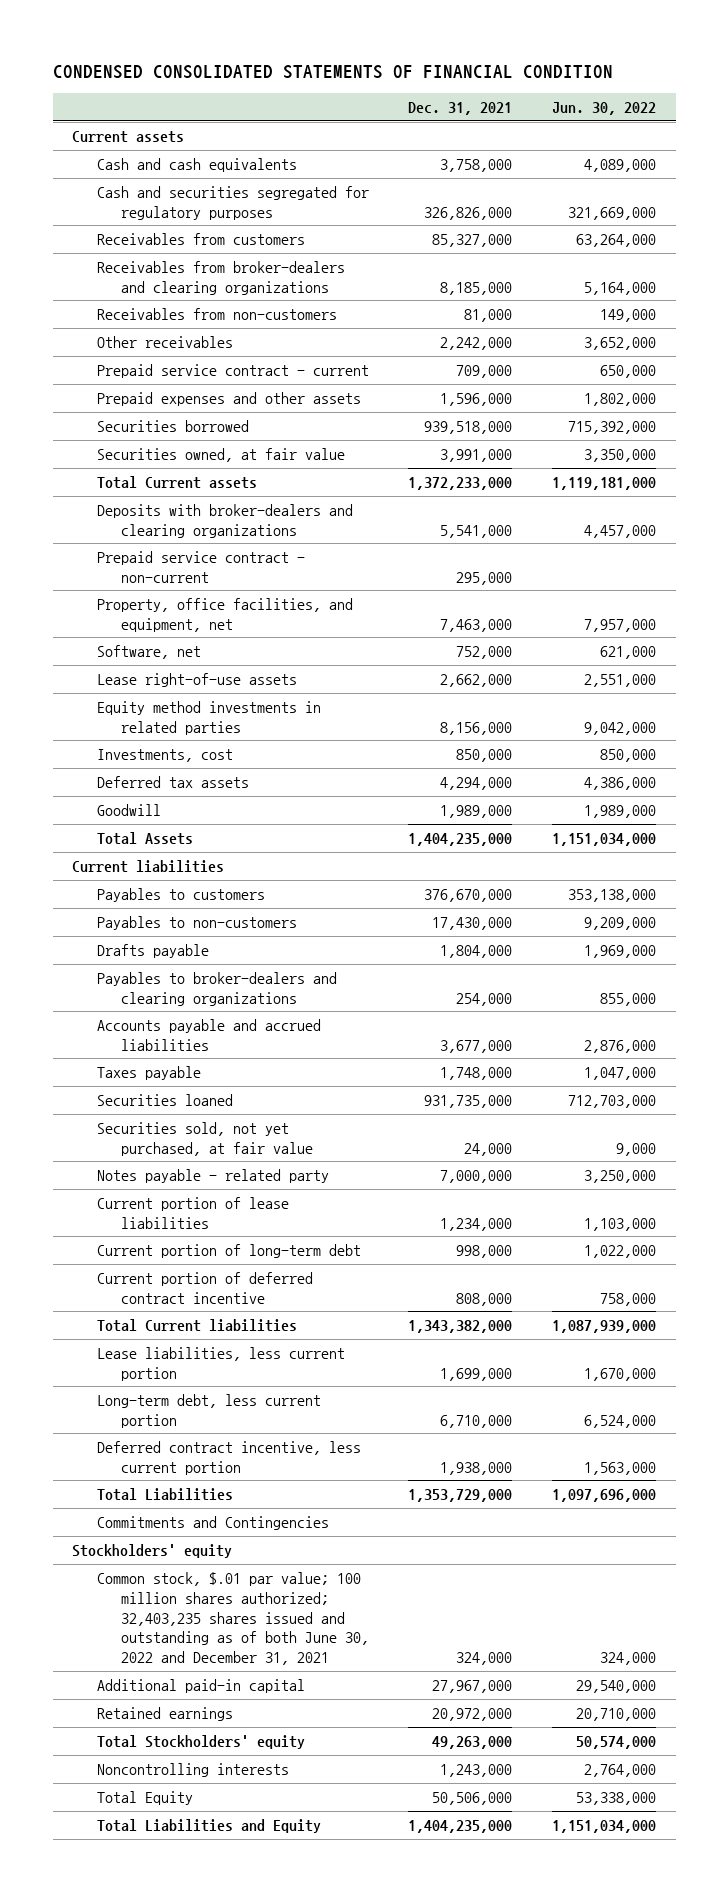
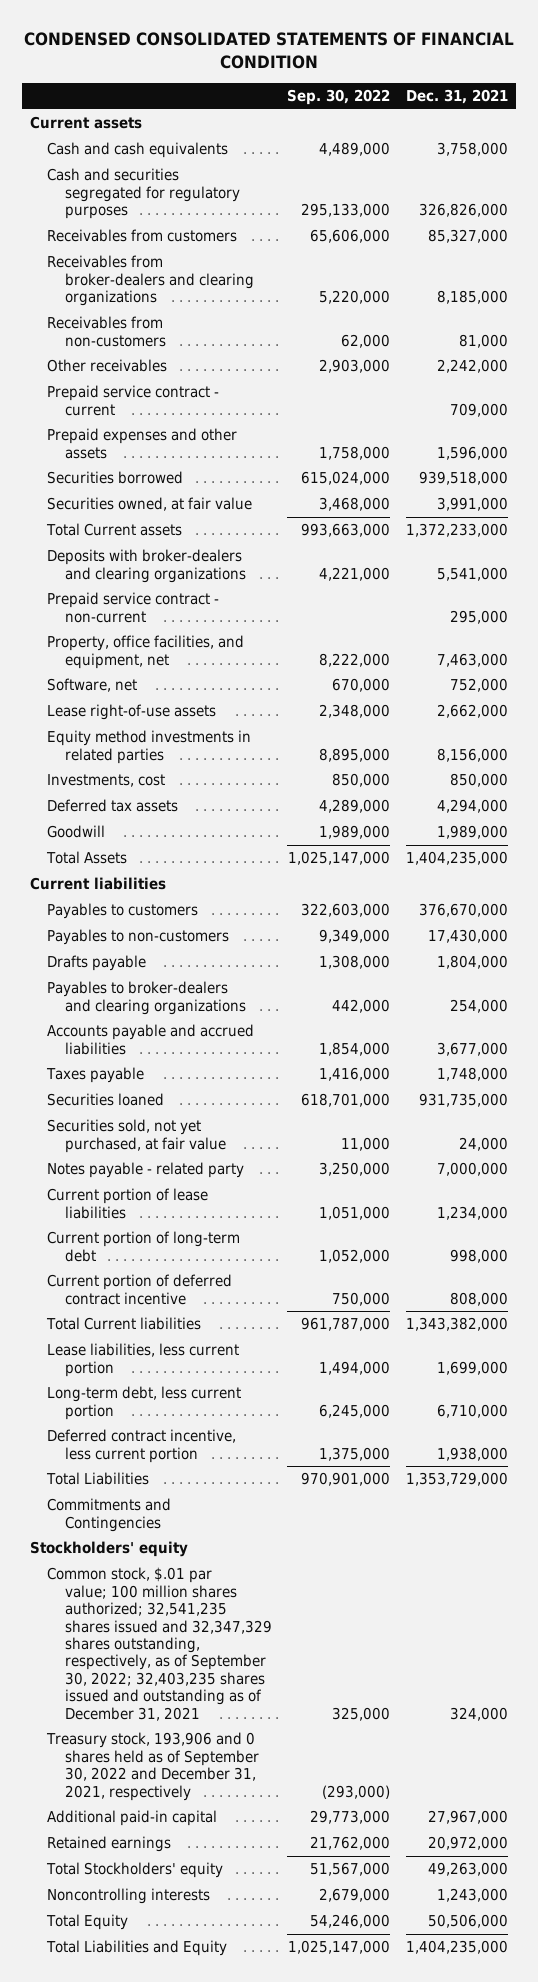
- | Dec. 31, 2021 | Jun. 30, 2022
+ | Sep. 30, 2022 | Dec. 31, 2021
- Common stock, $.01 par value; 100 million shares authorized; 32,403,235 shares issued and outstanding as of both June 30, 2022 and December 31, 2021 | 324,000 | 324,000
+ Common stock, $.01 par value; 100 million shares authorized; 32,541,235 shares issued and 32,347,329 shares outstanding, respectively, as of September 30, 2022; 32,403,235 shares issued and outstanding as of December 31, 2021 | 325,000 | 324,000
+ Treasury stock, 193,906 and 0 shares held as of September 30, 2022 and December 31, 2021, respectively | (293,000) |

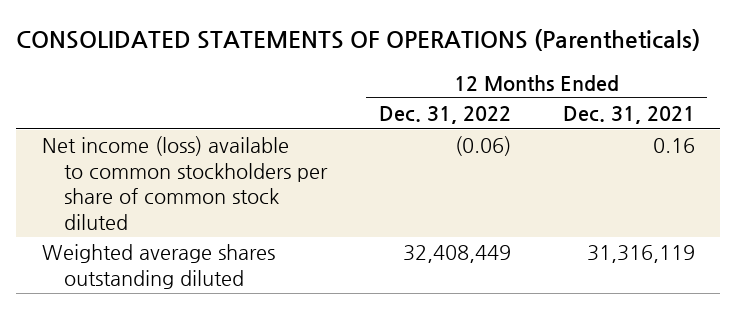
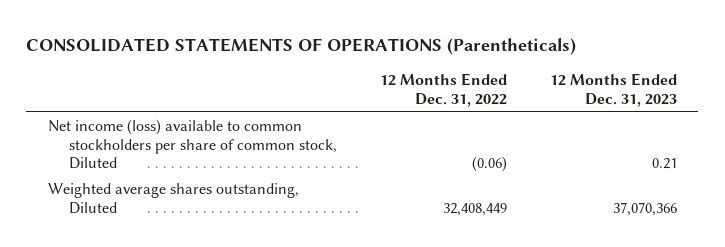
- | 12 Months Ended Dec. 31, 2022 | 12 Months Ended Dec. 31, 2021
+ | 12 Months Ended Dec. 31, 2022 | 12 Months Ended Dec. 31, 2023
- Net income (loss) available to common stockholders per share of common stock diluted | (0.06) | 0.16
- Weighted average shares outstanding diluted | 32,408,449 | 31,316,119
+ Net income (loss) available to common stockholders per share of common stock, Diluted | (0.06) | 0.21
+ Weighted average shares outstanding, Diluted | 32,408,449 | 37,070,366

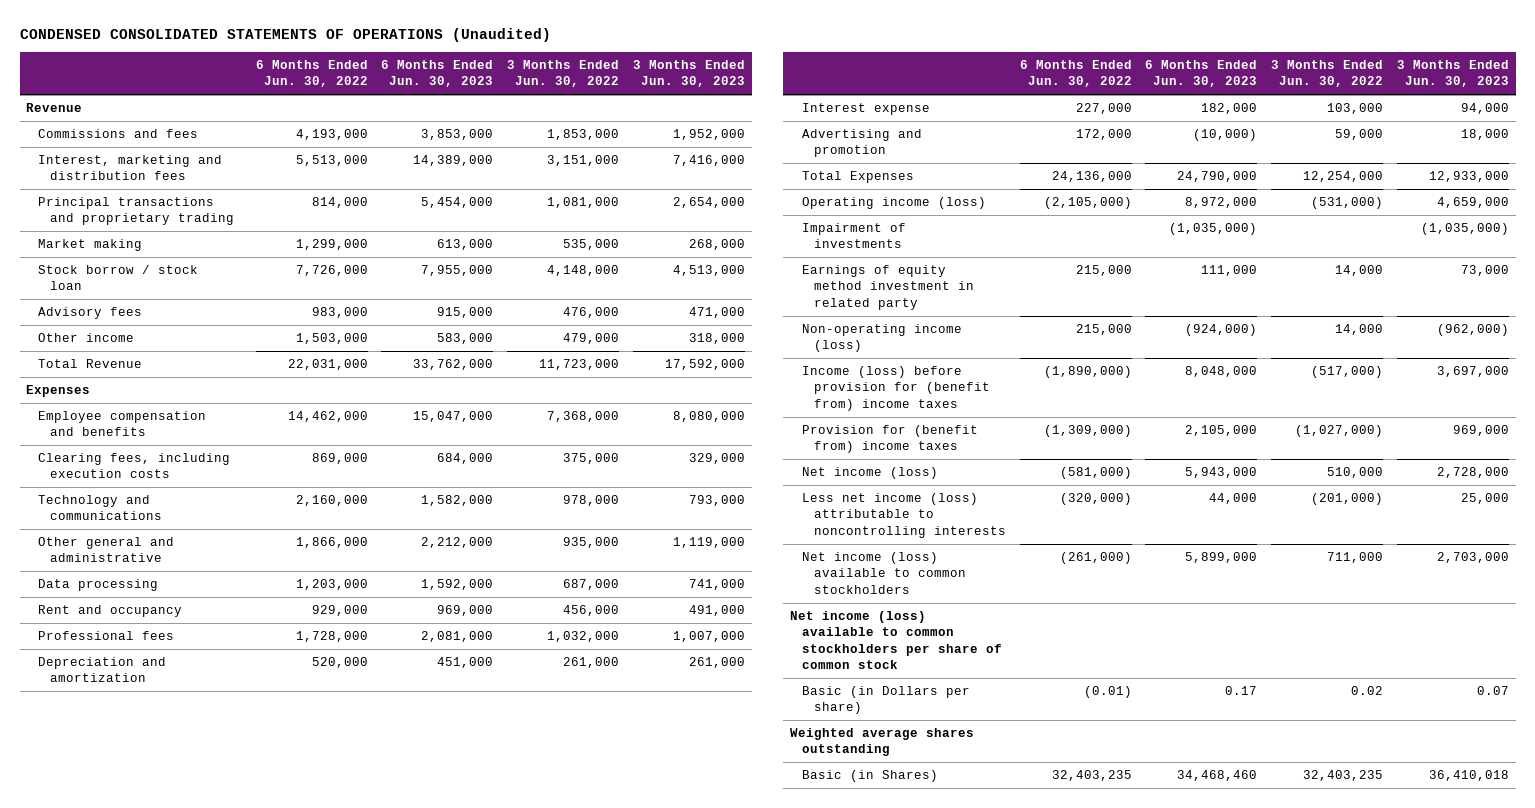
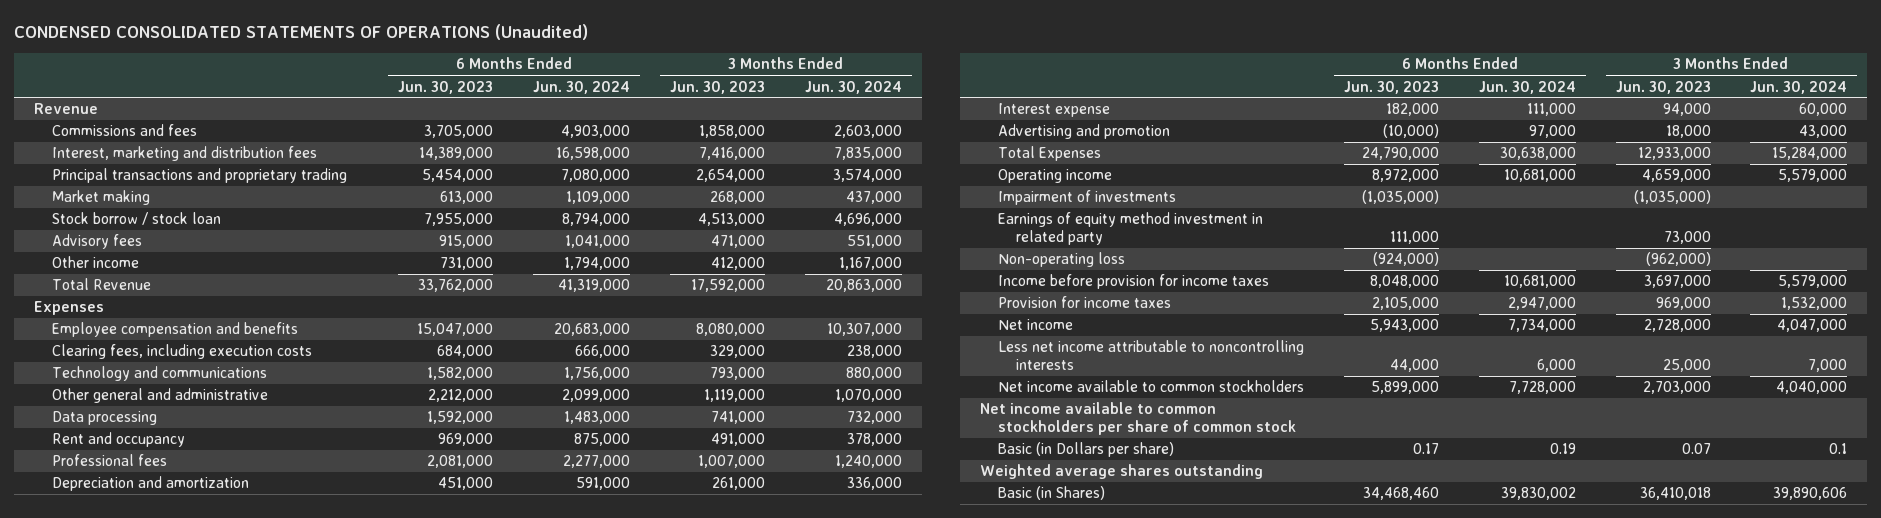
- | 6 Months Ended Jun. 30, 2022 | 6 Months Ended Jun. 30, 2023 | 3 Months Ended Jun. 30, 2022 | 3 Months Ended Jun. 30, 2023
+ | 6 Months Ended Jun. 30, 2023 | 6 Months Ended Jun. 30, 2024 | 3 Months Ended Jun. 30, 2023 | 3 Months Ended Jun. 30, 2024
- Commissions and fees | 4,193,000 | 3,853,000 | 1,853,000 | 1,952,000
+ Commissions and fees | 3,705,000 | 4,903,000 | 1,858,000 | 2,603,000
- Other income | 1,503,000 | 583,000 | 479,000 | 318,000
+ Other income | 731,000 | 1,794,000 | 412,000 | 1,167,000
- Operating income (loss) | (2,105,000) | 8,972,000 | (531,000) | 4,659,000
+ Operating income | 8,972,000 | 10,681,000 | 4,659,000 | 5,579,000
- Non-operating income (loss) | 215,000 | (924,000) | 14,000 | (962,000)
- Income (loss) before provision for (benefit from) income taxes | (1,890,000) | 8,048,000 | (517,000) | 3,697,000
- Provision for (benefit from) income taxes | (1,309,000) | 2,105,000 | (1,027,000) | 969,000
- Net income (loss) | (581,000) | 5,943,000 | 510,000 | 2,728,000
- Less net income (loss) attributable to noncontrolling interests | (320,000) | 44,000 | (201,000) | 25,000
- Net income (loss) available to common stockholders | (261,000) | 5,899,000 | 711,000 | 2,703,000
- Net income (loss) available to common stockholders per share of common stock
+ Non-operating loss | (924,000) | | (962,000) |
+ Income before provision for income taxes | 8,048,000 | 10,681,000 | 3,697,000 | 5,579,000
+ Provision for income taxes | 2,105,000 | 2,947,000 | 969,000 | 1,532,000
+ Net income | 5,943,000 | 7,734,000 | 2,728,000 | 4,047,000
+ Less net income attributable to noncontrolling interests | 44,000 | 6,000 | 25,000 | 7,000
+ Net income available to common stockholders | 5,899,000 | 7,728,000 | 2,703,000 | 4,040,000
+ Net income available to common stockholders per share of common stock

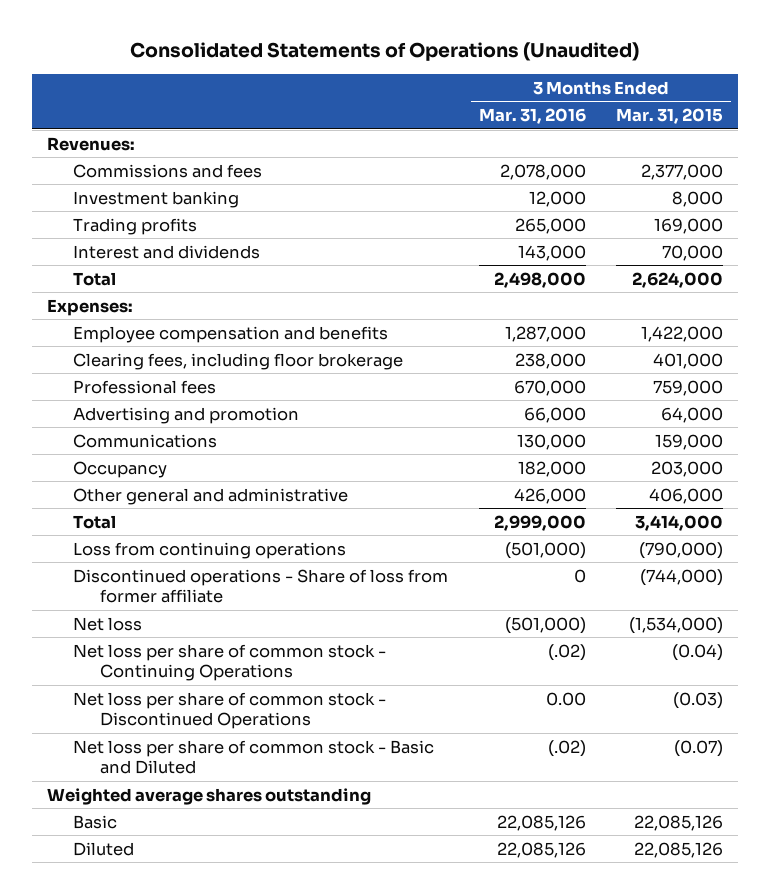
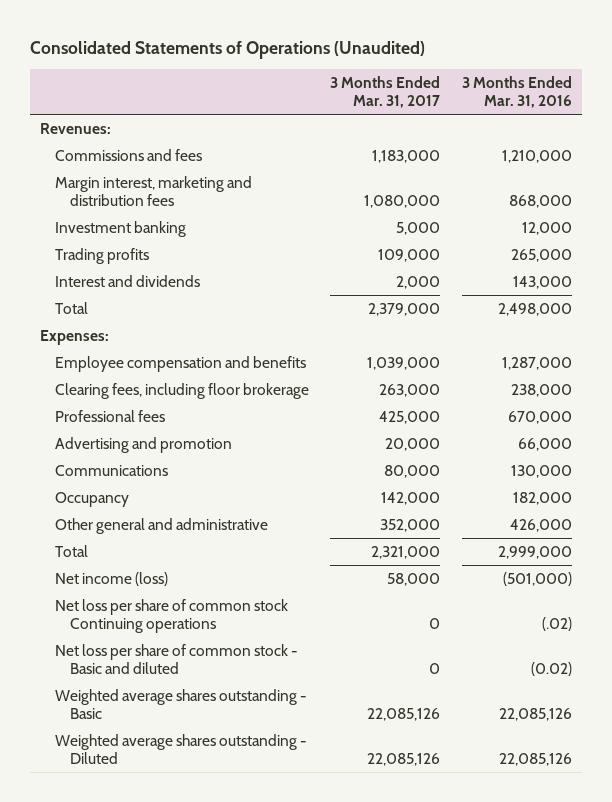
- | 3 Months Ended Mar. 31, 2016 | 3 Months Ended Mar. 31, 2015
+ | 3 Months Ended Mar. 31, 2017 | 3 Months Ended Mar. 31, 2016
- Commissions and fees | 2,078,000 | 2,377,000
+ Commissions and fees | 1,183,000 | 1,210,000
+ Margin interest, marketing and distribution fees | 1,080,000 | 868,000
- Loss from continuing operations | (501,000) | (790,000)
- Discontinued operations - Share of loss from former affiliate | 0 | (744,000)
- Net loss | (501,000) | (1,534,000)
- Net loss per share of common stock - Continuing Operations | (.02) | (0.04)
- Net loss per share of common stock - Discontinued Operations | 0.00 | (0.03)
- Net loss per share of common stock - Basic and Diluted | (.02) | (0.07)
- Weighted average shares outstanding
- Basic | 22,085,126 | 22,085,126
- Diluted | 22,085,126 | 22,085,126
+ Net income (loss) | 58,000 | (501,000)
+ Net loss per share of common stock Continuing operations | 0 | (.02)
+ Net loss per share of common stock - Basic and diluted | 0 | (0.02)
+ Weighted average shares outstanding - Basic | 22,085,126 | 22,085,126
+ Weighted average shares outstanding - Diluted | 22,085,126 | 22,085,126

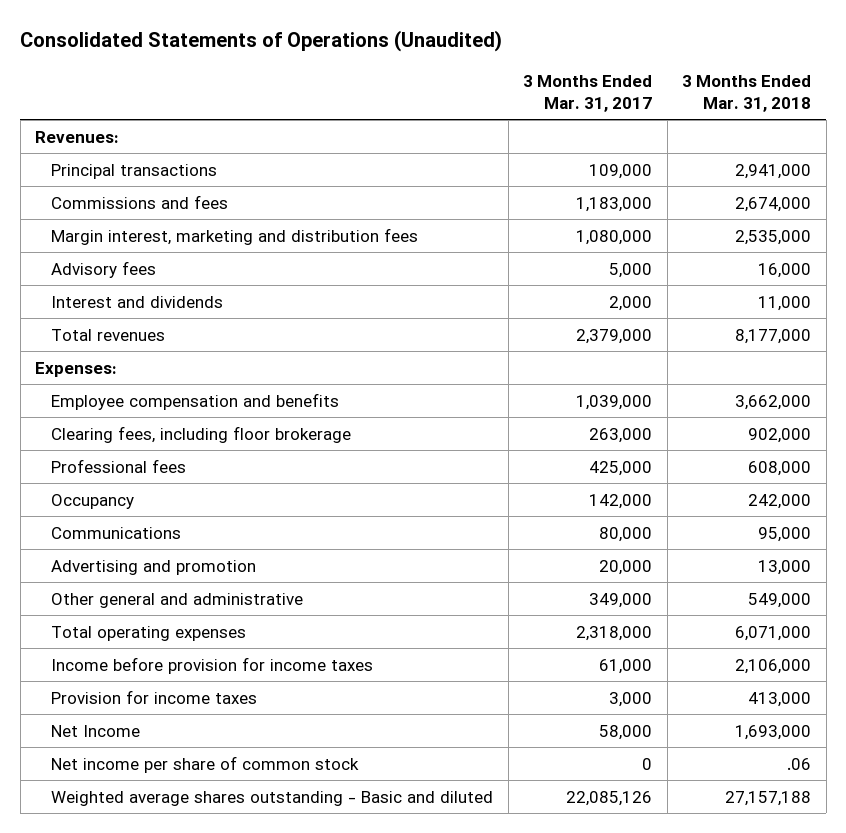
- | 3 Months Ended Mar. 31, 2017 | 3 Months Ended Mar. 31, 2016
+ | 3 Months Ended Mar. 31, 2017 | 3 Months Ended Mar. 31, 2018
+ Principal transactions | 109,000 | 2,941,000
- Investment banking | 5,000 | 12,000
- Trading profits | 109,000 | 265,000
+ Advisory fees | 5,000 | 16,000
- Total | 2,379,000 | 2,498,000
+ Total revenues | 2,379,000 | 8,177,000
- Other general and administrative | 352,000 | 426,000
- Total | 2,321,000 | 2,999,000
- Net income (loss) | 58,000 | (501,000)
- Net loss per share of common stock Continuing operations | 0 | (.02)
- Net loss per share of common stock - Basic and diluted | 0 | (0.02)
- Weighted average shares outstanding - Basic | 22,085,126 | 22,085,126
- Weighted average shares outstanding - Diluted | 22,085,126 | 22,085,126
moved down: Communications | 80,000 | 95,000
moved down: Advertising and promotion | 20,000 | 13,000
+ Other general and administrative | 349,000 | 549,000
+ Total operating expenses | 2,318,000 | 6,071,000
+ Income before provision for income taxes | 61,000 | 2,106,000
+ Provision for income taxes | 3,000 | 413,000
+ Net Income | 58,000 | 1,693,000
+ Net income per share of common stock | 0 | .06
+ Weighted average shares outstanding - Basic and diluted | 22,085,126 | 27,157,188

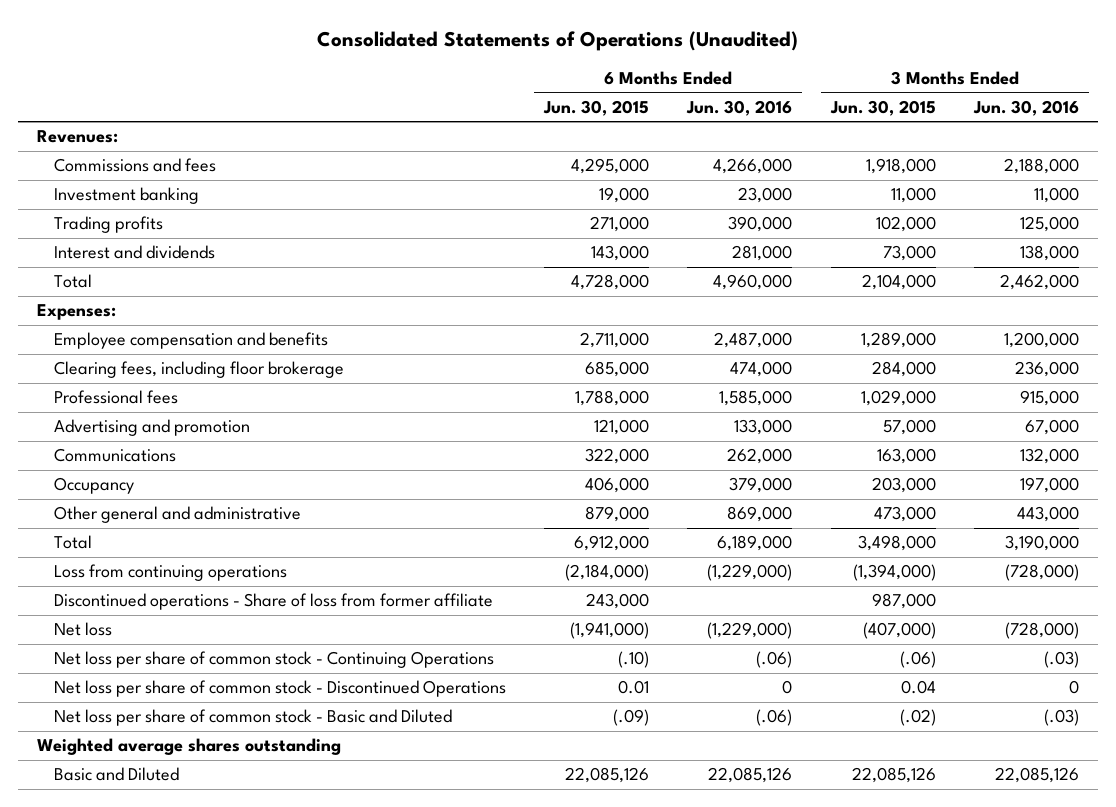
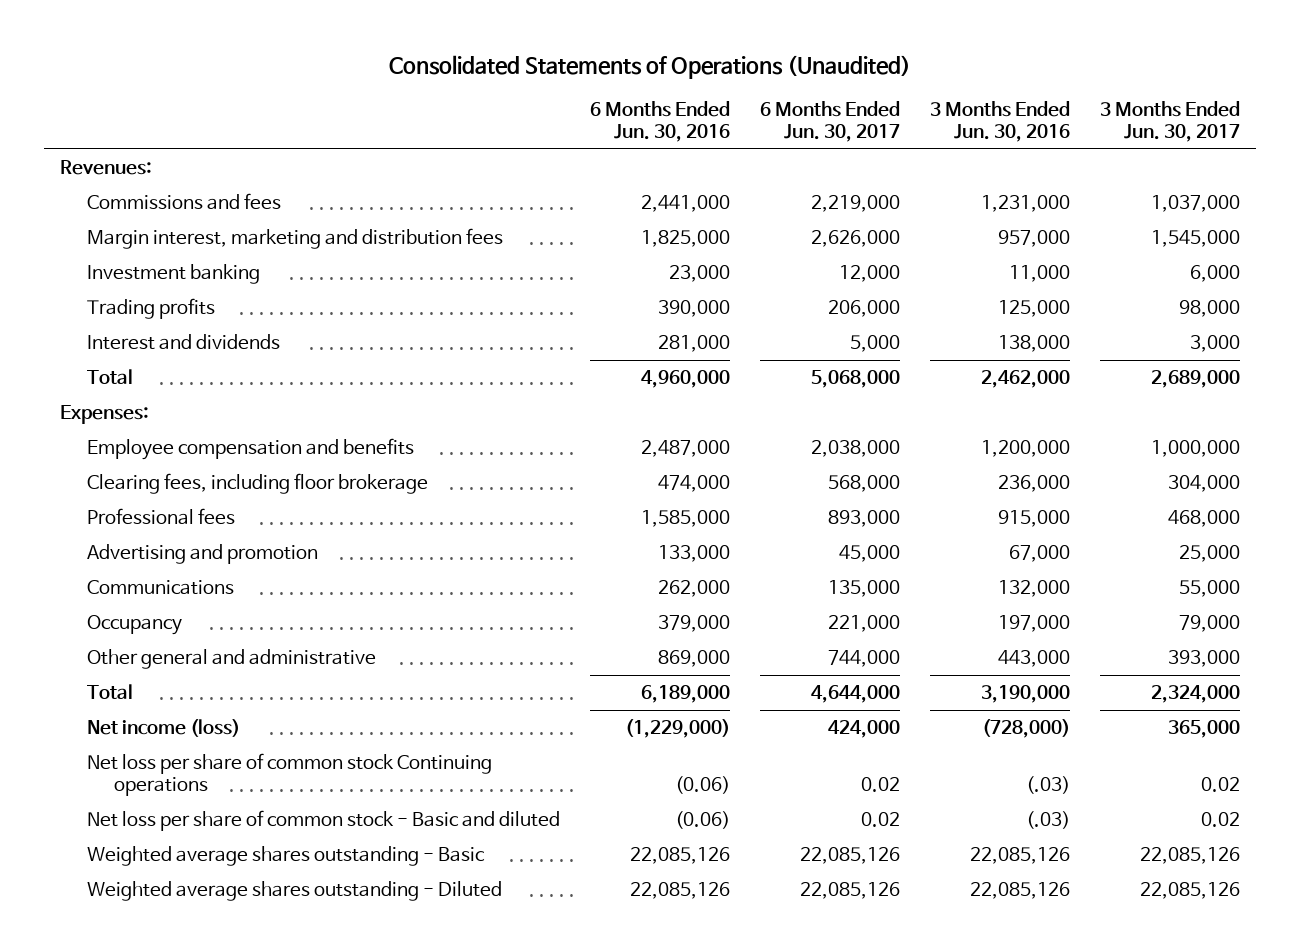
- | 6 Months Ended Jun. 30, 2015 | 6 Months Ended Jun. 30, 2016 | 3 Months Ended Jun. 30, 2015 | 3 Months Ended Jun. 30, 2016
+ | 6 Months Ended Jun. 30, 2016 | 6 Months Ended Jun. 30, 2017 | 3 Months Ended Jun. 30, 2016 | 3 Months Ended Jun. 30, 2017
- Commissions and fees | 4,295,000 | 4,266,000 | 1,918,000 | 2,188,000
+ Commissions and fees | 2,441,000 | 2,219,000 | 1,231,000 | 1,037,000
+ Margin interest, marketing and distribution fees | 1,825,000 | 2,626,000 | 957,000 | 1,545,000
- Loss from continuing operations | (2,184,000) | (1,229,000) | (1,394,000) | (728,000)
- Discontinued operations - Share of loss from former affiliate | 243,000 | | 987,000 |
- Net loss | (1,941,000) | (1,229,000) | (407,000) | (728,000)
- Net loss per share of common stock - Continuing Operations | (.10) | (.06) | (.06) | (.03)
- Net loss per share of common stock - Discontinued Operations | 0.01 | 0 | 0.04 | 0
- Net loss per share of common stock - Basic and Diluted | (.09) | (.06) | (.02) | (.03)
- Weighted average shares outstanding
- Basic and Diluted | 22,085,126 | 22,085,126 | 22,085,126 | 22,085,126
+ Net income (loss) | (1,229,000) | 424,000 | (728,000) | 365,000
+ Net loss per share of common stock Continuing operations | (0.06) | 0.02 | (.03) | 0.02
+ Net loss per share of common stock - Basic and diluted | (0.06) | 0.02 | (.03) | 0.02
+ Weighted average shares outstanding - Basic | 22,085,126 | 22,085,126 | 22,085,126 | 22,085,126
+ Weighted average shares outstanding - Diluted | 22,085,126 | 22,085,126 | 22,085,126 | 22,085,126

